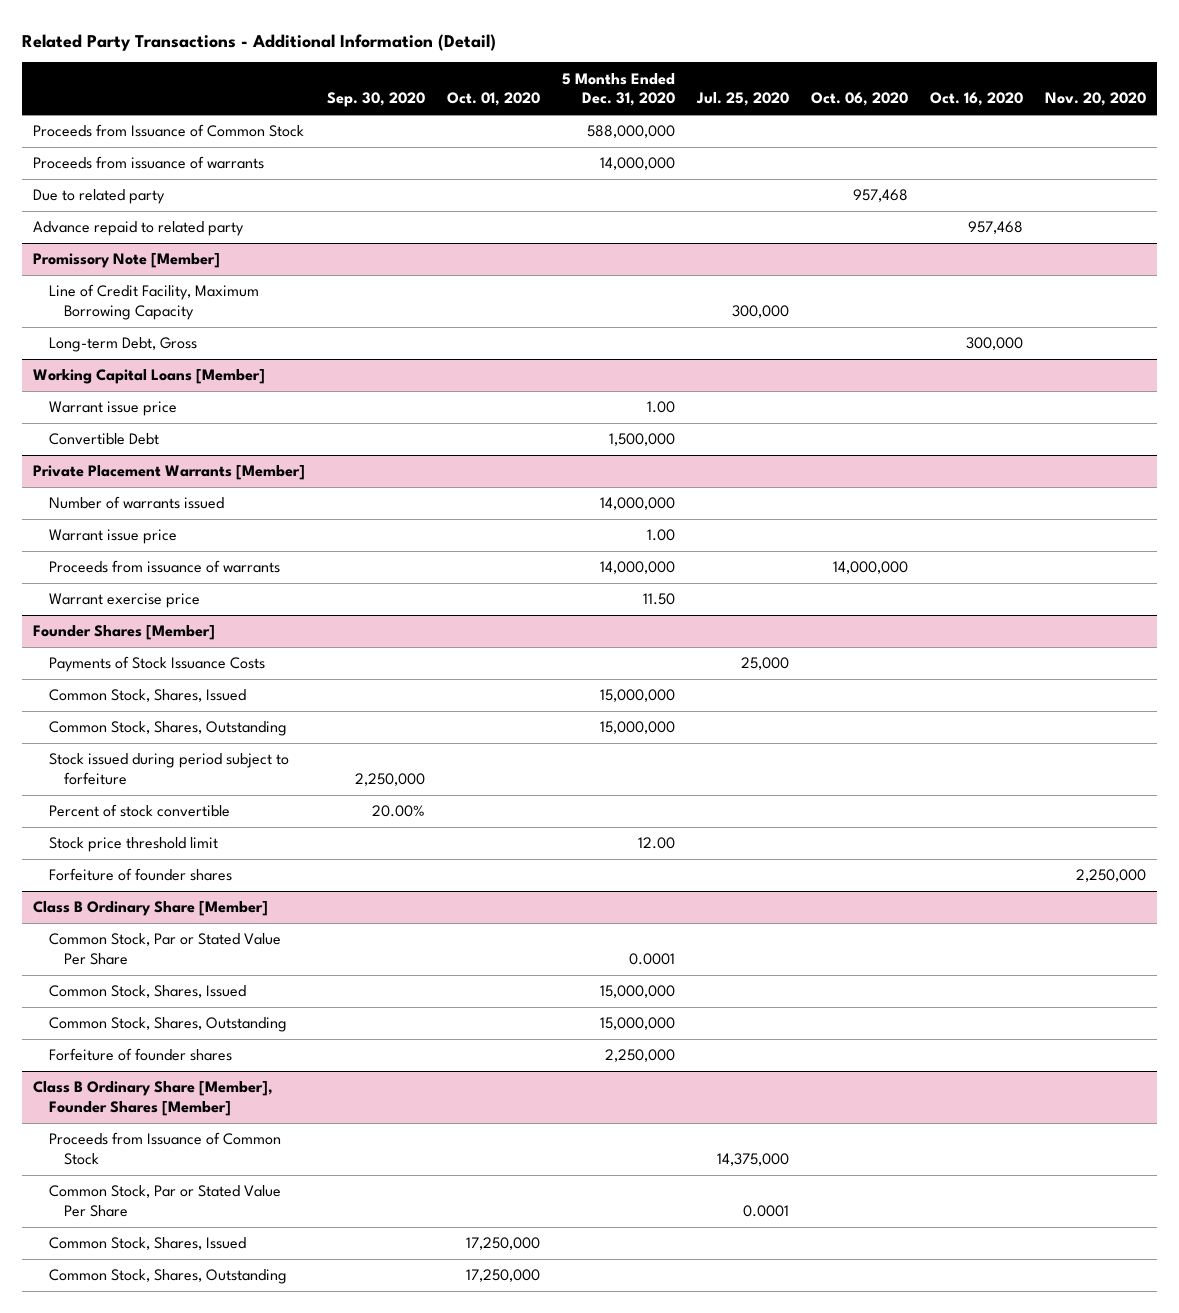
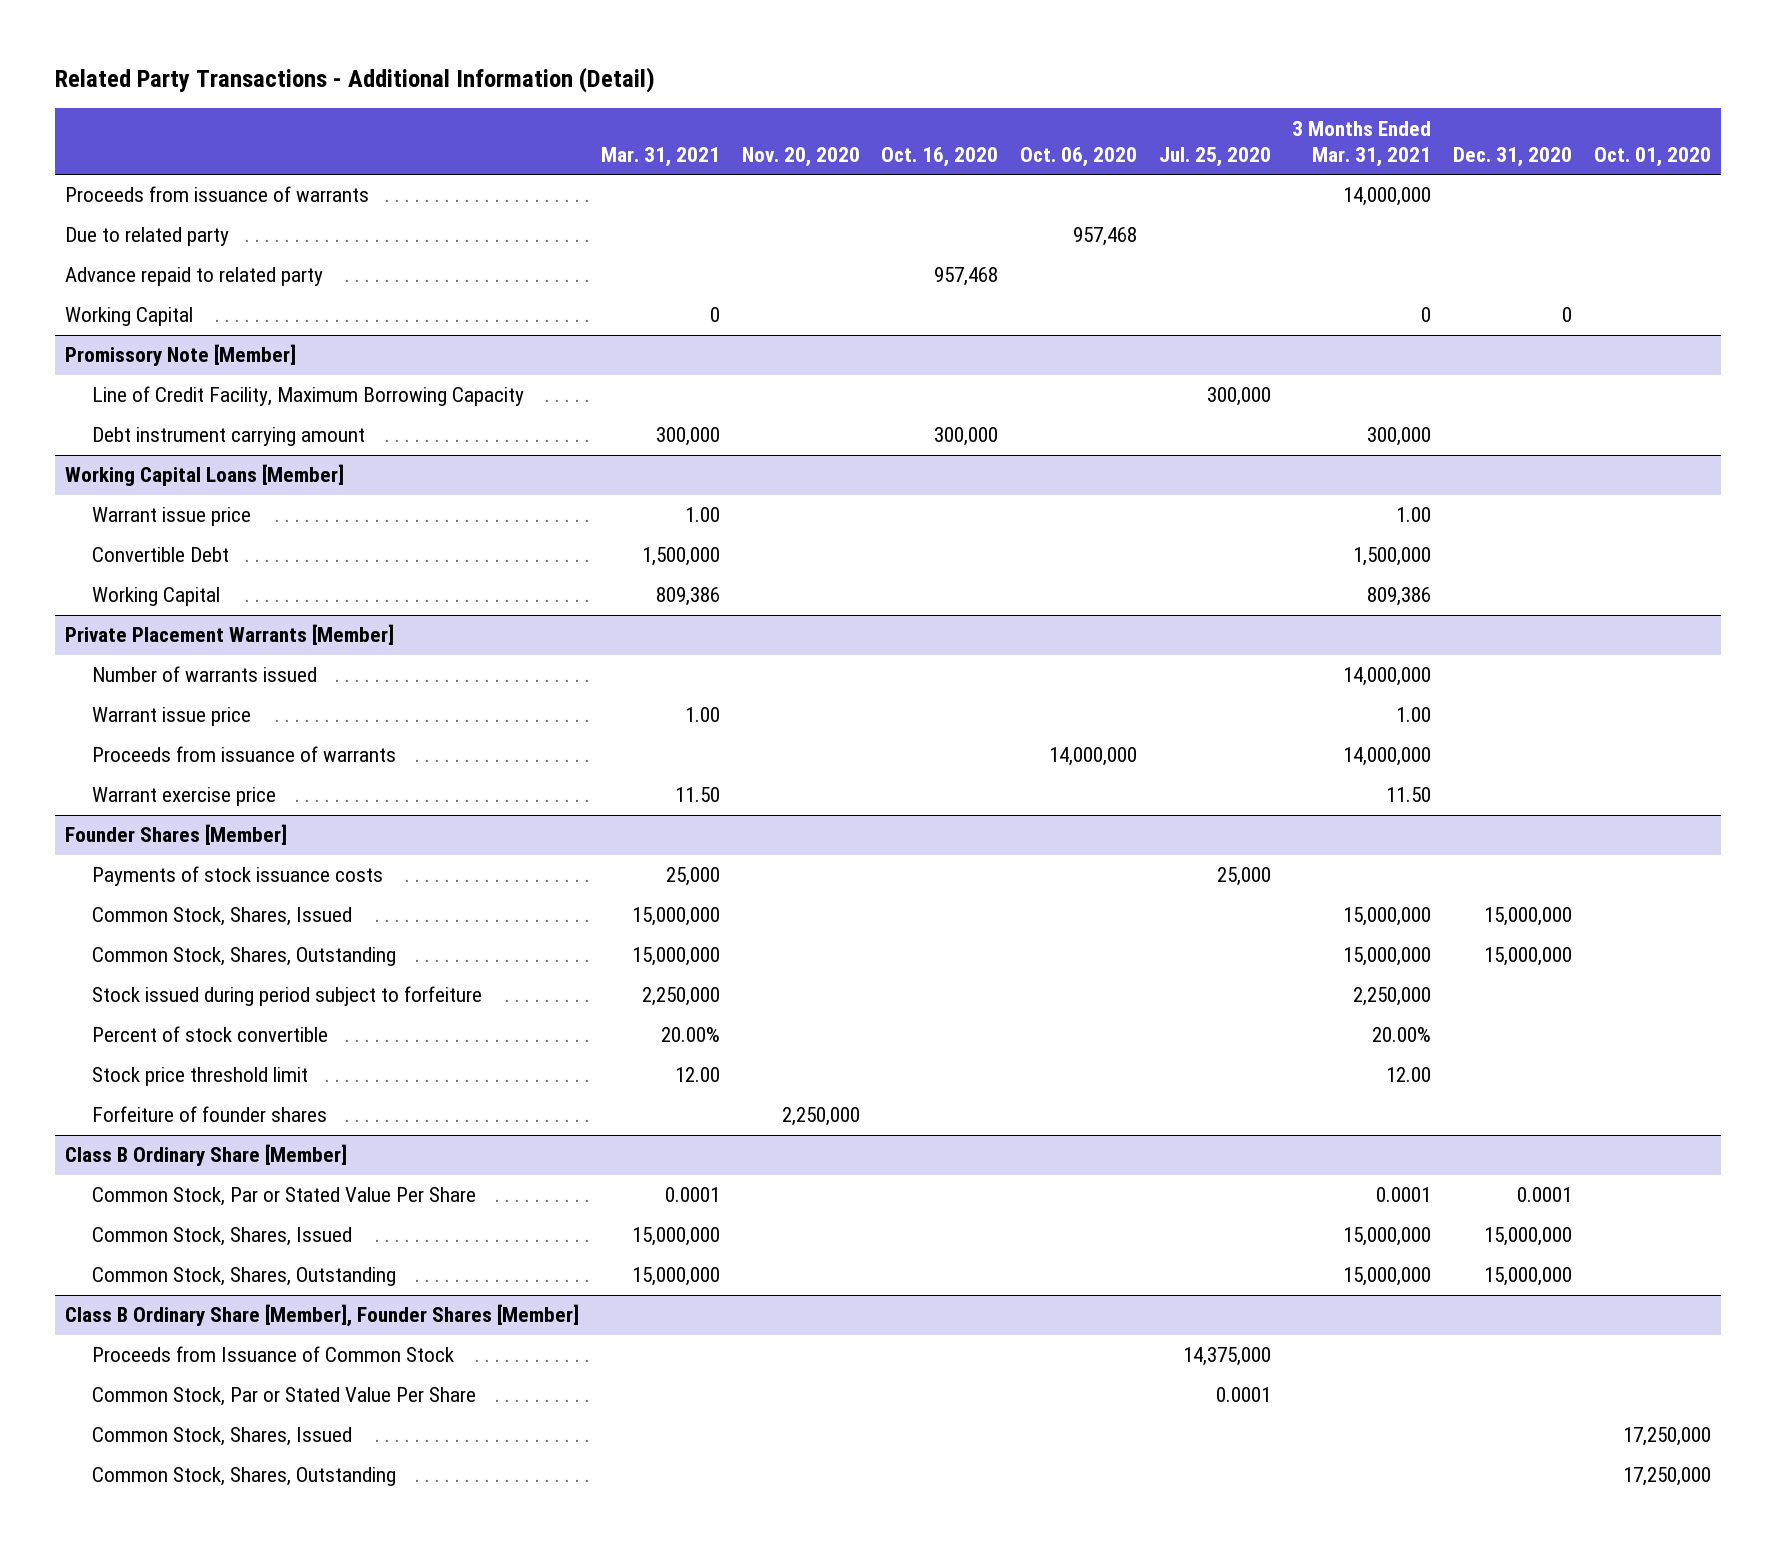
- | Sep. 30, 2020 | Oct. 01, 2020 | 5 Months Ended Dec. 31, 2020 | Jul. 25, 2020 | Oct. 06, 2020 | Oct. 16, 2020 | Nov. 20, 2020
+ | Mar. 31, 2021 | Nov. 20, 2020 | Oct. 16, 2020 | Oct. 06, 2020 | Jul. 25, 2020 | 3 Months Ended Mar. 31, 2021 | Dec. 31, 2020 | Oct. 01, 2020
- Proceeds from Issuance of Common Stock | | | 588,000,000 | | | |
+ Working Capital | 0 | | | | | 0 | 0 |
@ Promissory Note [Member]
- Long-term Debt, Gross | | | | | | 300,000 |
+ Debt instrument carrying amount | 300,000 | | 300,000 | | | 300,000 | |
@ Working Capital Loans [Member]
+ Working Capital | 809,386 | | | | | 809,386 | |
@ Founder Shares [Member]
- Payments of Stock Issuance Costs | | | | 25,000 | | |
+ Payments of stock issuance costs | 25,000 | | | | 25,000 | | |
@ Class B Ordinary Share [Member]
- Forfeiture of founder shares | | | 2,250,000 | | | |

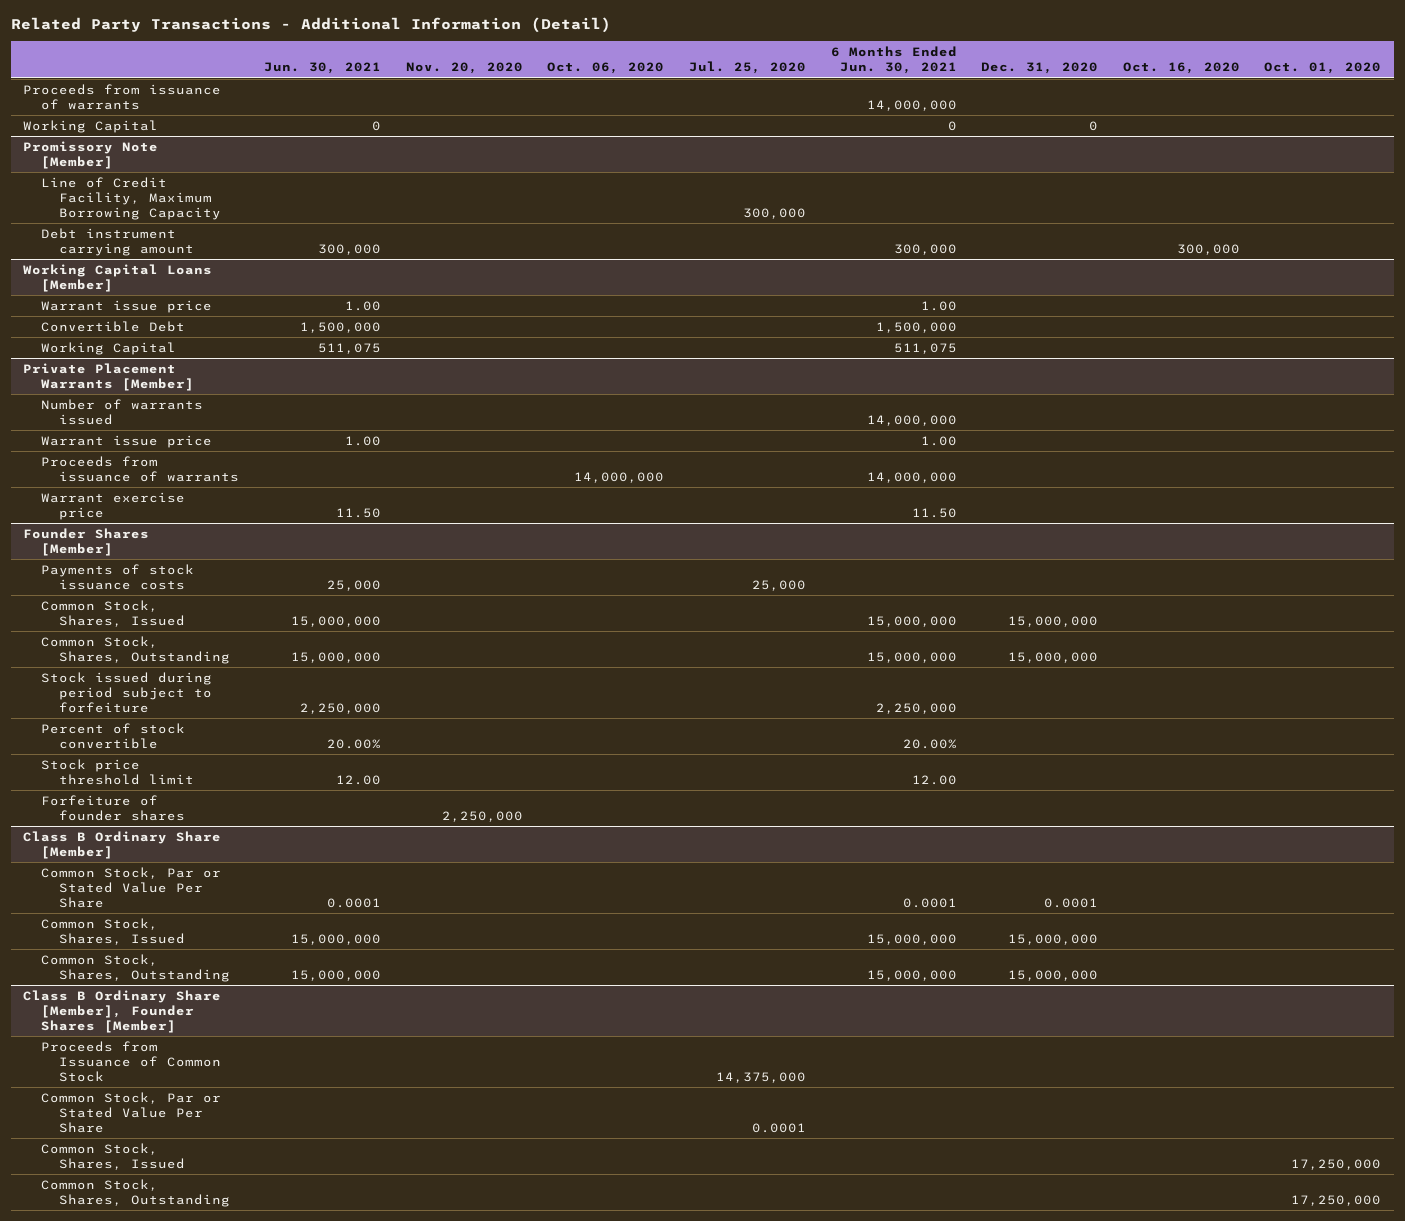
- | Mar. 31, 2021 | Nov. 20, 2020 | Oct. 16, 2020 | Oct. 06, 2020 | Jul. 25, 2020 | 3 Months Ended Mar. 31, 2021 | Dec. 31, 2020 | Oct. 01, 2020
+ | Jun. 30, 2021 | Nov. 20, 2020 | Oct. 06, 2020 | Jul. 25, 2020 | 6 Months Ended Jun. 30, 2021 | Dec. 31, 2020 | Oct. 16, 2020 | Oct. 01, 2020
- Due to related party | | | | 957,468 | | | |
- Advance repaid to related party | | | 957,468 | | | | |

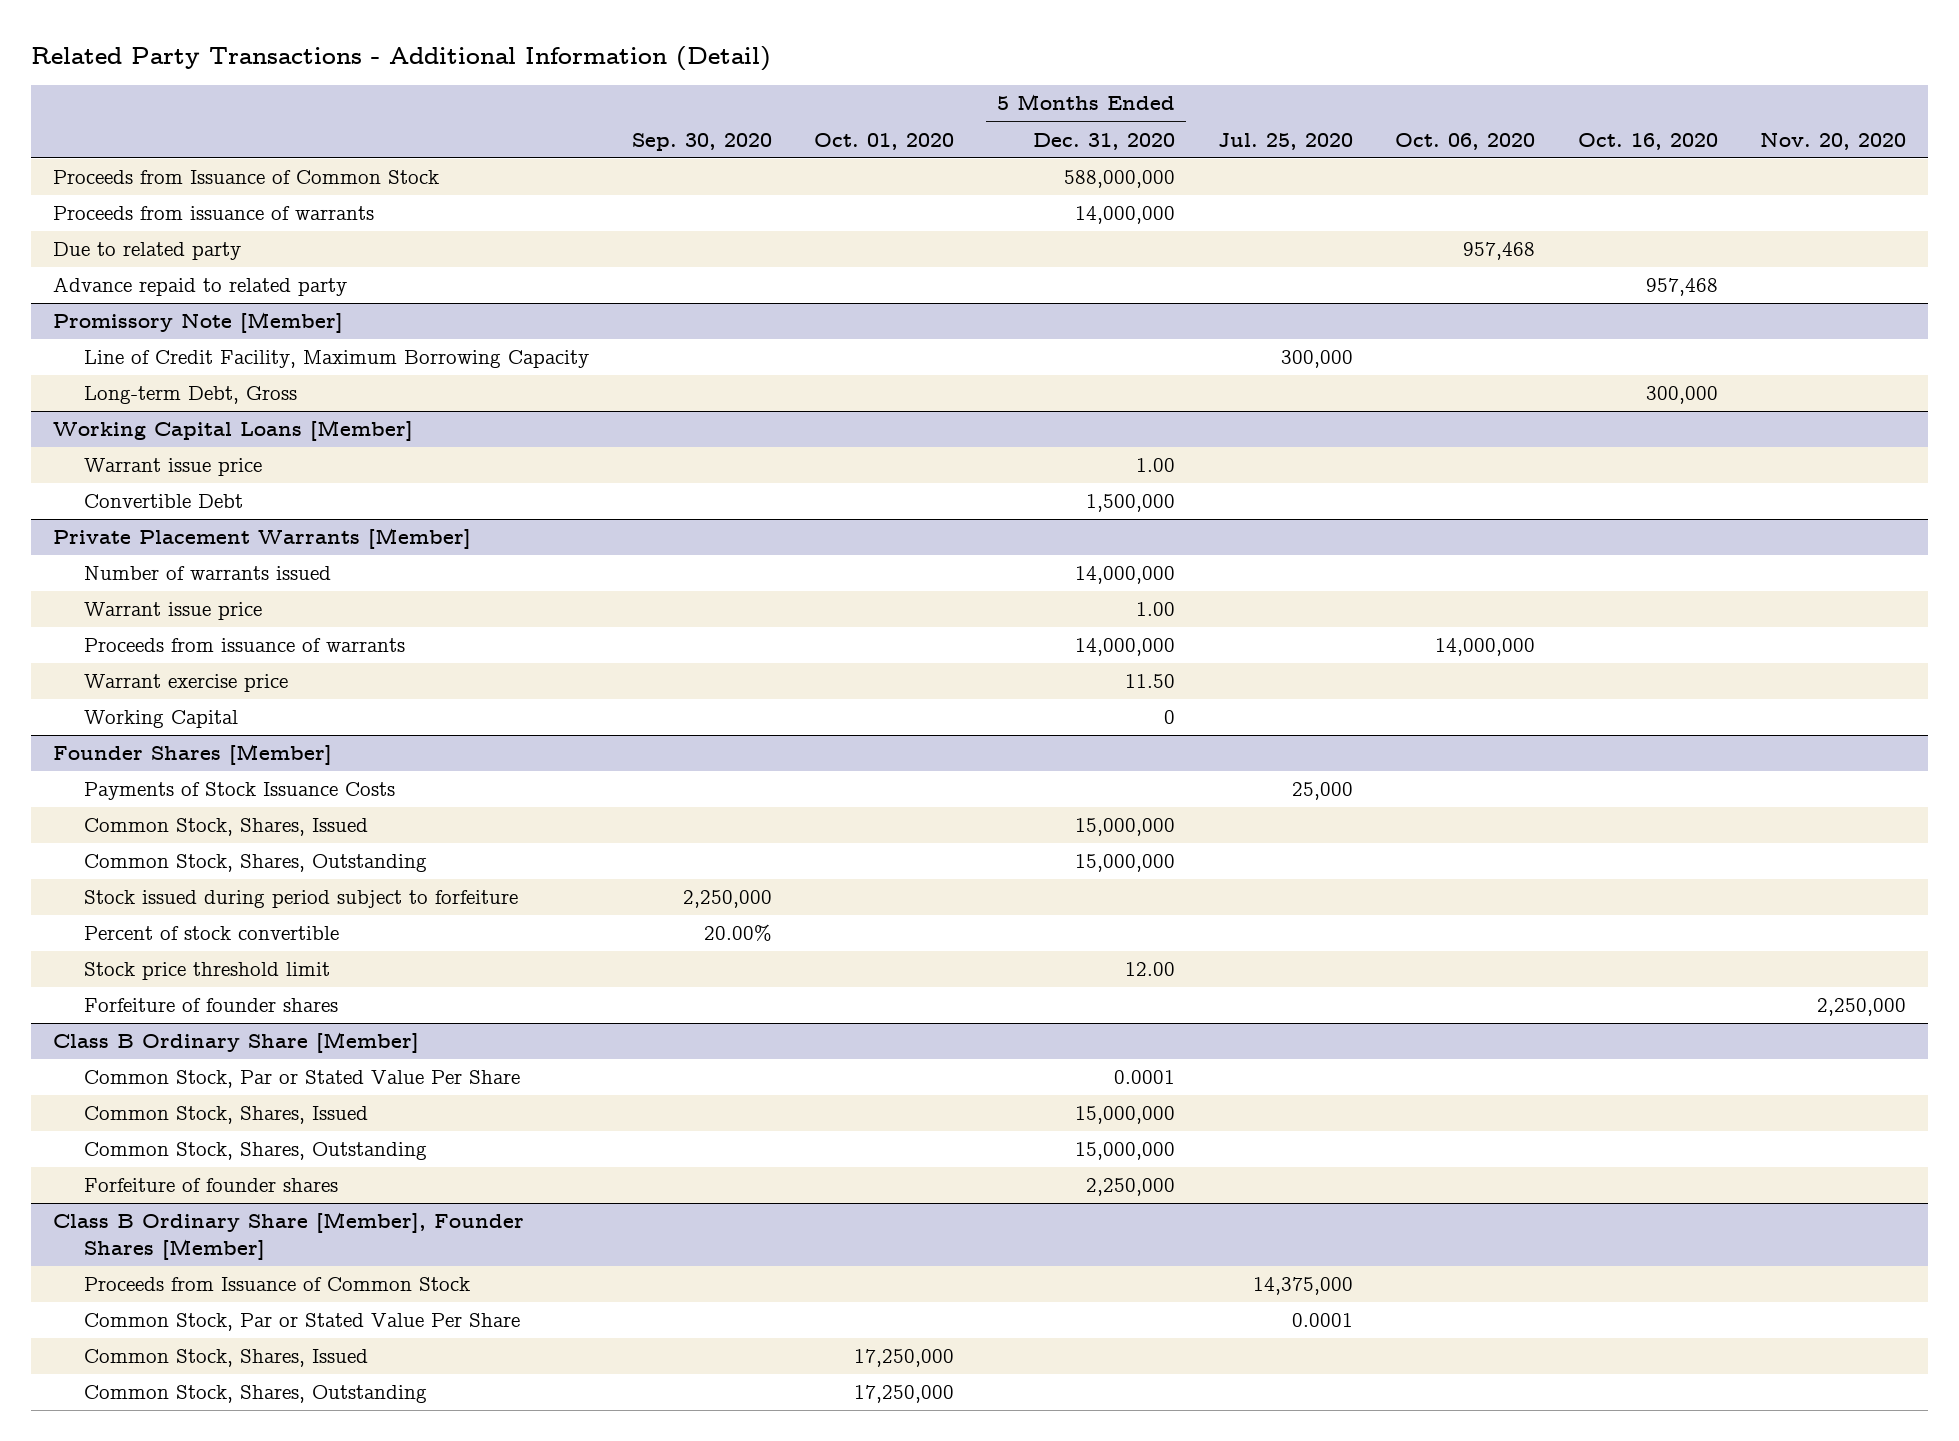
- | Jun. 30, 2021 | Nov. 20, 2020 | Oct. 06, 2020 | Jul. 25, 2020 | 6 Months Ended Jun. 30, 2021 | Dec. 31, 2020 | Oct. 16, 2020 | Oct. 01, 2020
+ | Sep. 30, 2020 | Oct. 01, 2020 | 5 Months Ended Dec. 31, 2020 | Jul. 25, 2020 | Oct. 06, 2020 | Oct. 16, 2020 | Nov. 20, 2020
+ Proceeds from Issuance of Common Stock | | | 588,000,000 | | | |
- Working Capital | 0 | | | | 0 | 0 | |
+ Due to related party | | | | | 957,468 | |
+ Advance repaid to related party | | | | | | 957,468 |
@ Promissory Note [Member]
- Debt instrument carrying amount | 300,000 | | | | 300,000 | | 300,000 |
+ Long-term Debt, Gross | | | | | | 300,000 |
@ Working Capital Loans [Member]
- Working Capital | 511,075 | | | | 511,075 | | |
@ Private Placement Warrants [Member]
+ Working Capital | | | 0 | | | |
@ Founder Shares [Member]
- Payments of stock issuance costs | 25,000 | | | 25,000 | | | |
+ Payments of Stock Issuance Costs | | | | 25,000 | | |
@ Class B Ordinary Share [Member]
+ Forfeiture of founder shares | | | 2,250,000 | | | |

